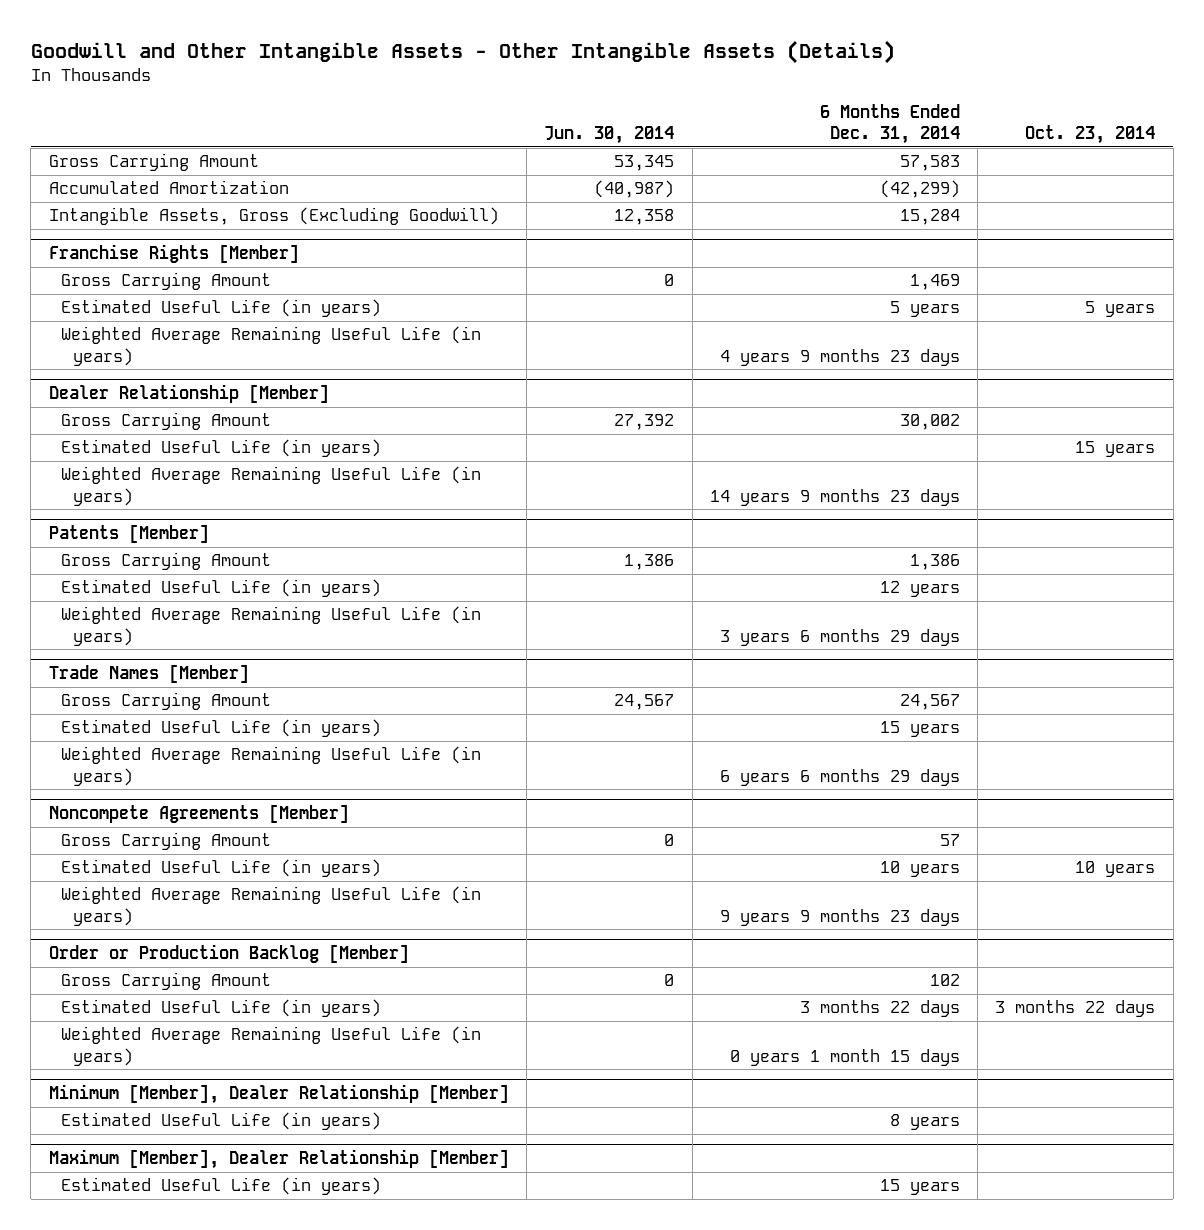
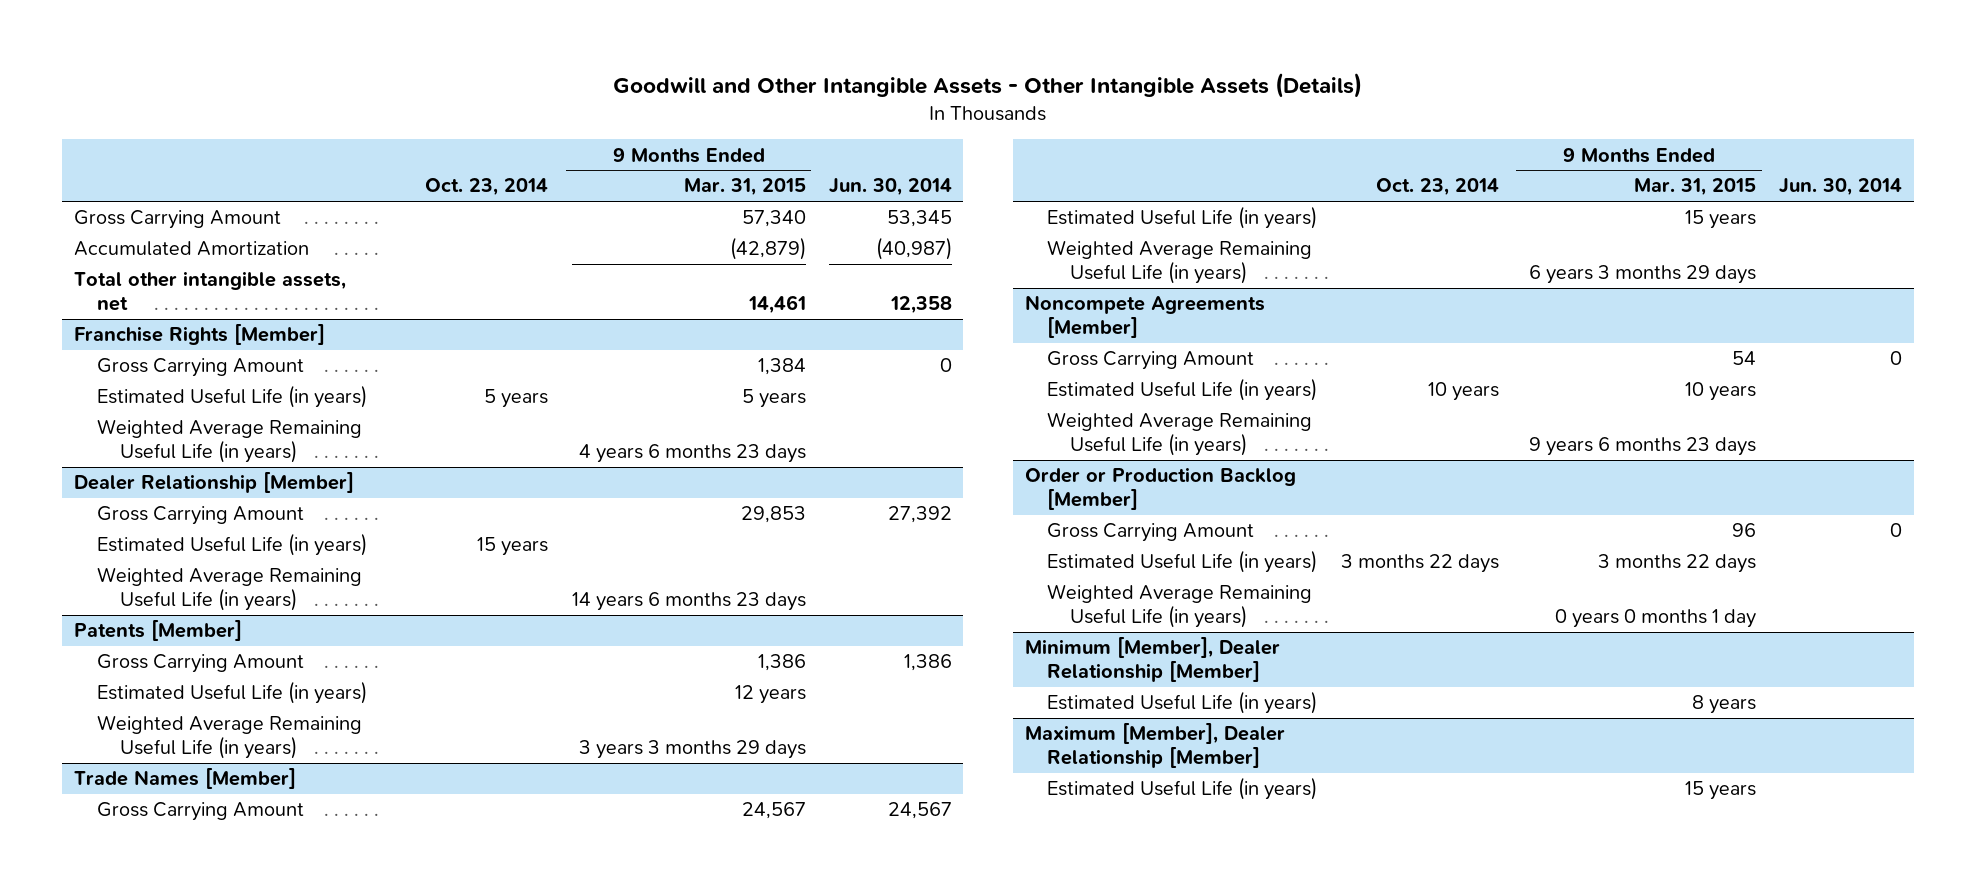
- | Jun. 30, 2014 | 6 Months Ended Dec. 31, 2014 | Oct. 23, 2014
+ | Oct. 23, 2014 | 9 Months Ended Mar. 31, 2015 | Jun. 30, 2014
- Intangible Assets, Gross (Excluding Goodwill) | 12,358 | 15,284 |
+ Total other intangible assets, net | | 14,461 | 12,358

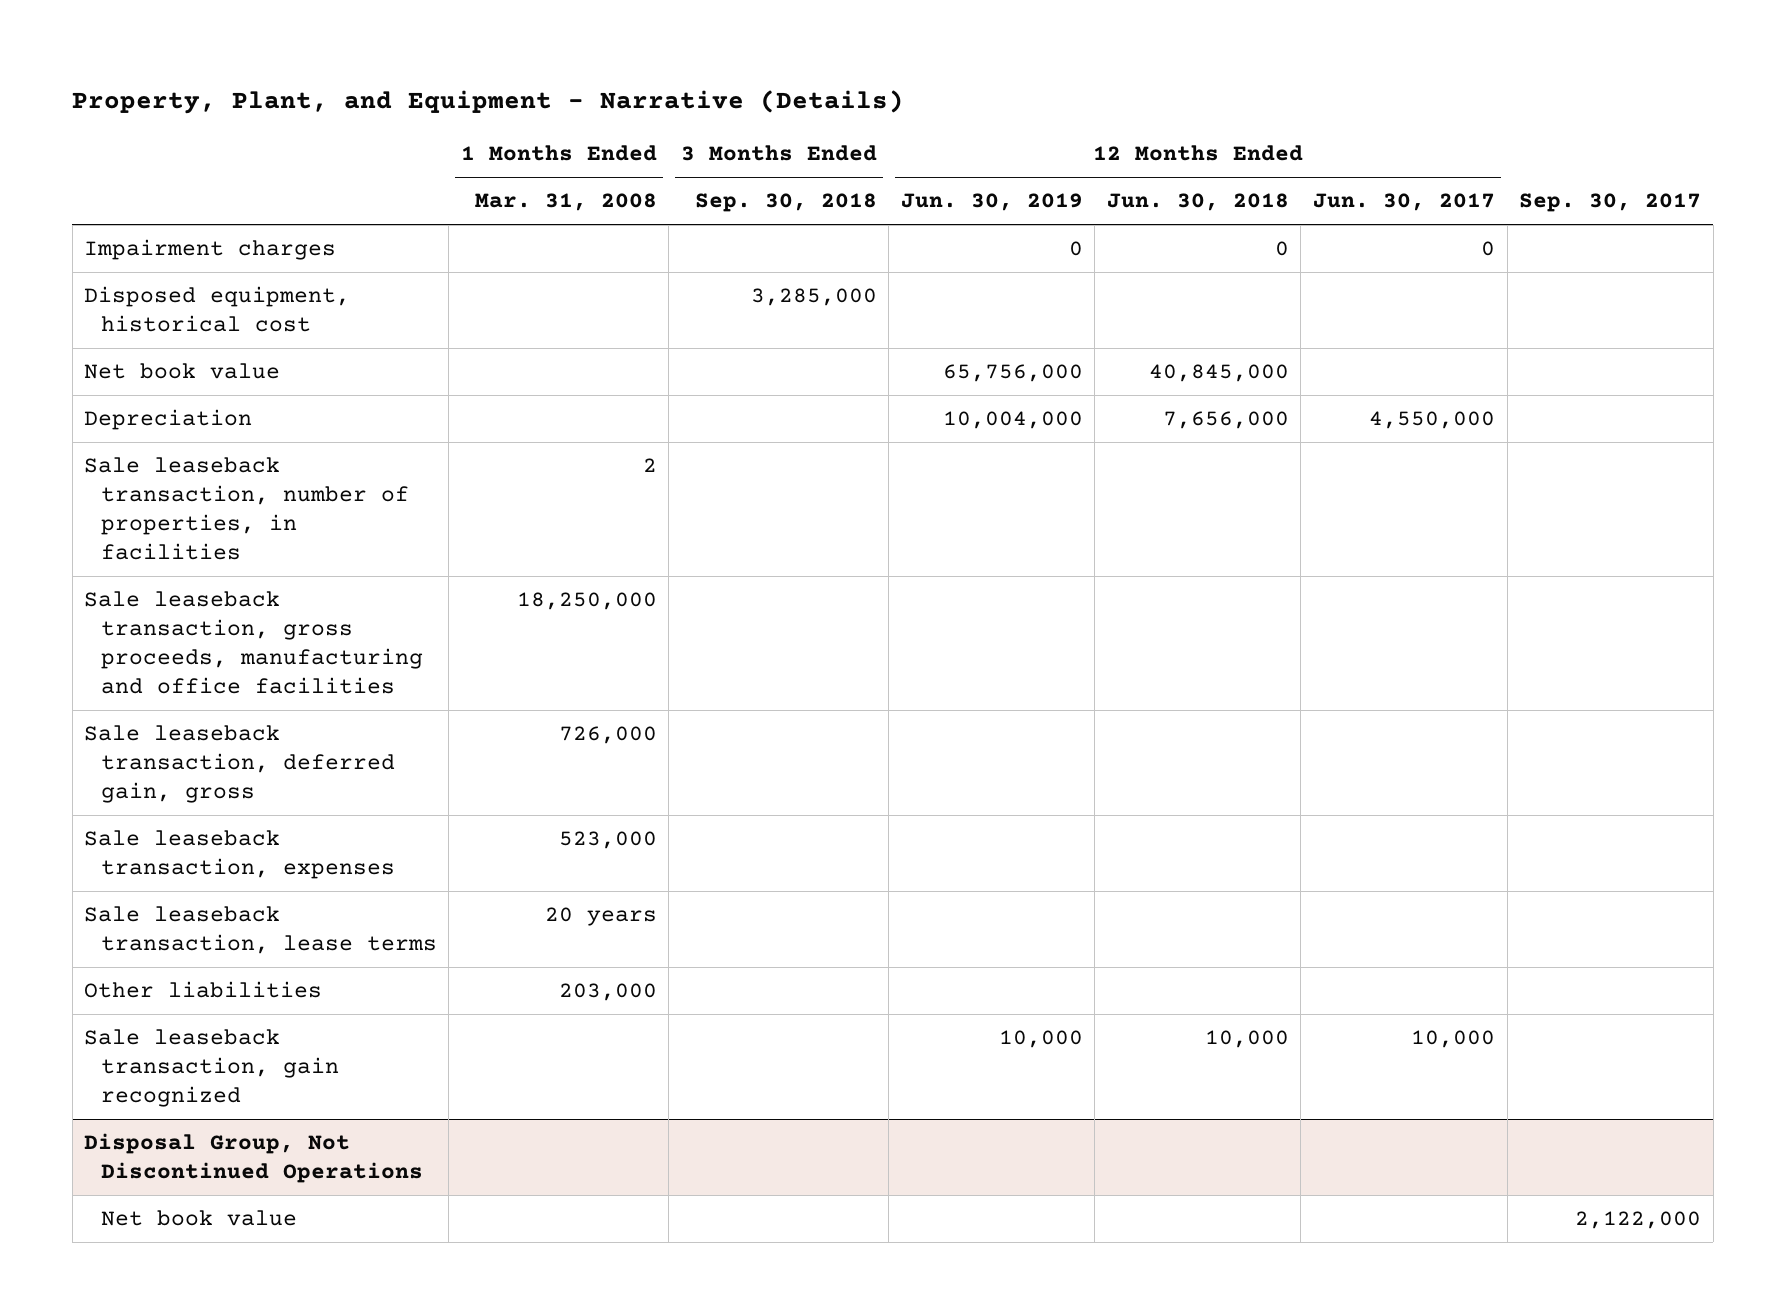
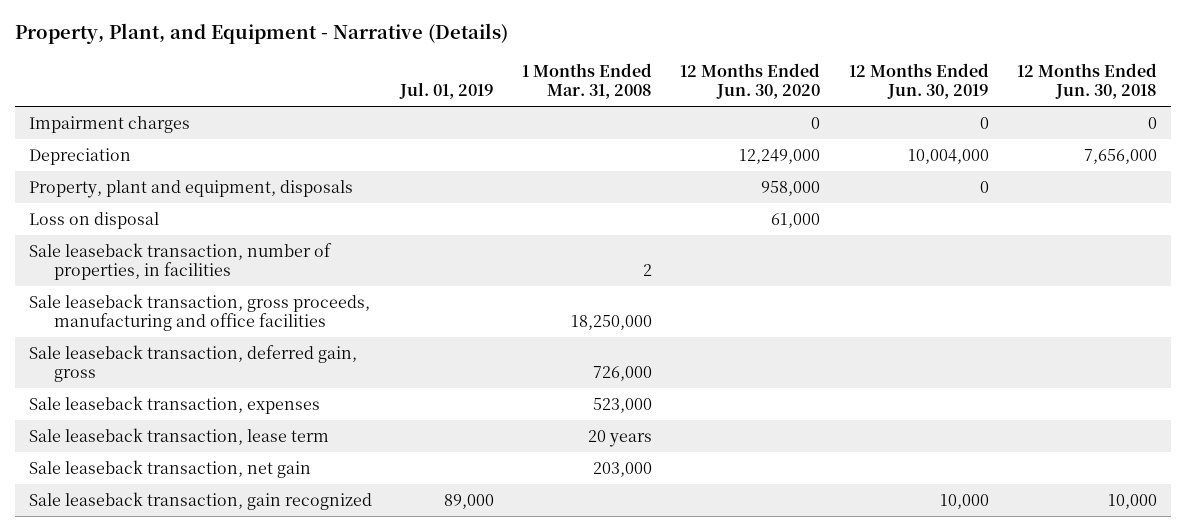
- | 1 Months Ended Mar. 31, 2008 | 3 Months Ended Sep. 30, 2018 | 12 Months Ended Jun. 30, 2019 | 12 Months Ended Jun. 30, 2018 | 12 Months Ended Jun. 30, 2017 | Sep. 30, 2017
+ | Jul. 01, 2019 | 1 Months Ended Mar. 31, 2008 | 12 Months Ended Jun. 30, 2020 | 12 Months Ended Jun. 30, 2019 | 12 Months Ended Jun. 30, 2018
- Disposed equipment, historical cost | | 3,285,000 | | | |
- Net book value | | | 65,756,000 | 40,845,000 | |
+ Property, plant and equipment, disposals | | | 958,000 | 0 |
+ Loss on disposal | | | 61,000 | |
- Sale leaseback transaction, lease terms | 20 years | | | | |
- Other liabilities | 203,000 | | | | |
+ Sale leaseback transaction, lease term | | 20 years | | |
+ Sale leaseback transaction, net gain | | 203,000 | | |
- Disposal Group, Not Discontinued Operations
- Net book value | | | | | | 2,122,000

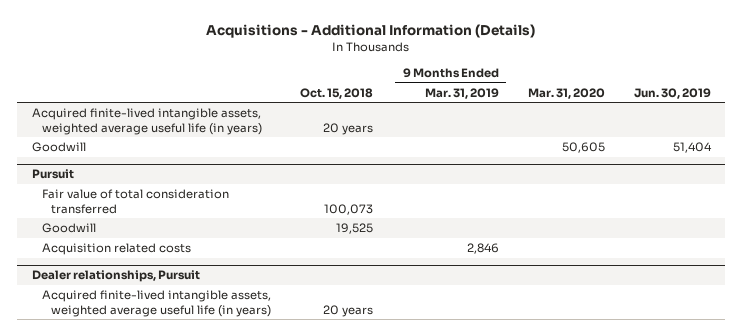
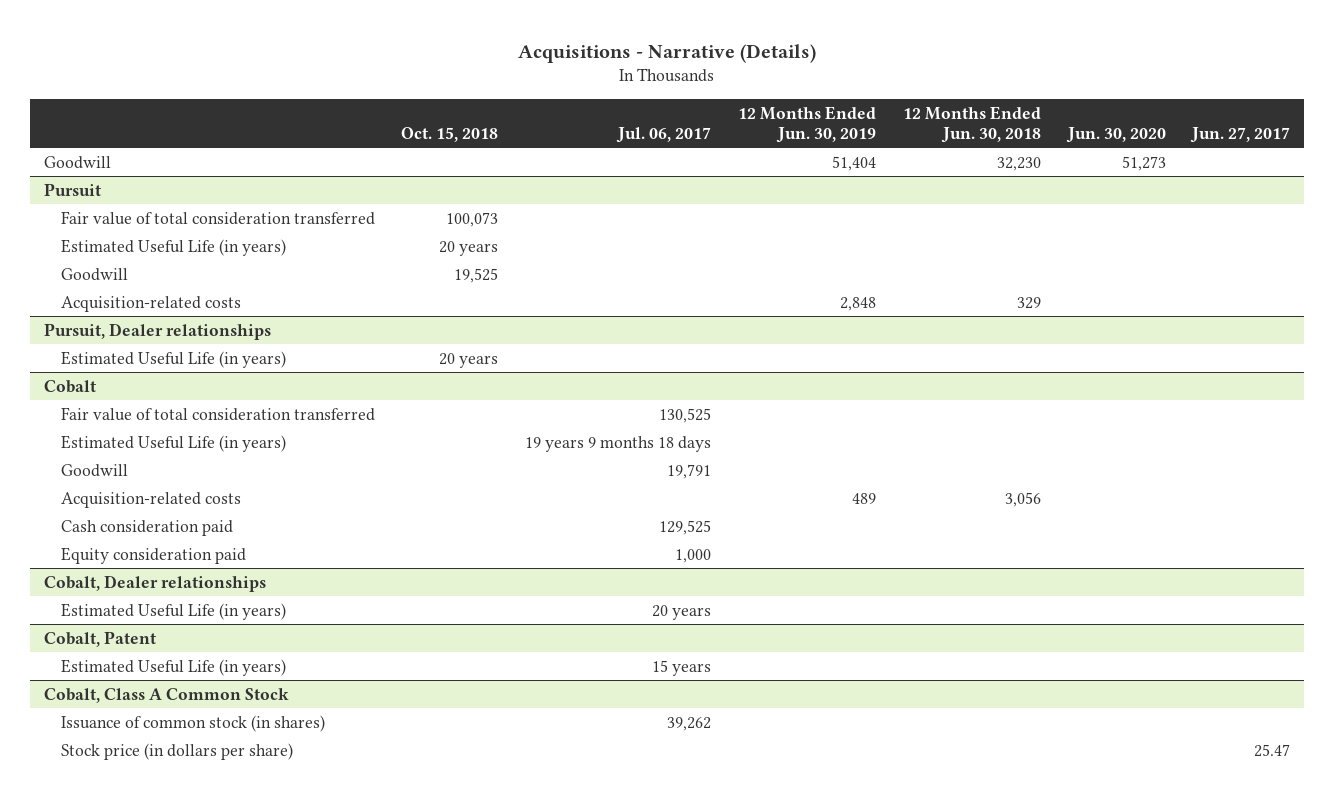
- Acquisitions - Additional Information (Details)
+ Acquisitions - Narrative (Details)
- | Oct. 15, 2018 | 9 Months Ended Mar. 31, 2019 | Mar. 31, 2020 | Jun. 30, 2019
+ | Oct. 15, 2018 | Jul. 06, 2017 | 12 Months Ended Jun. 30, 2019 | 12 Months Ended Jun. 30, 2018 | Jun. 30, 2020 | Jun. 27, 2017
- Acquired finite-lived intangible assets, weighted average useful life (in years) | 20 years | | |
@ Pursuit
+ Estimated Useful Life (in years) | 20 years | | | | |
- Acquisition related costs | | 2,846 | |
- Dealer relationships, Pursuit
- Acquired finite-lived intangible assets, weighted average useful life (in years) | 20 years | | |
@ Pursuit
+ Acquisition-related costs | | | 2,848 | 329 | |
+ Pursuit, Dealer relationships
+ Estimated Useful Life (in years) | 20 years | | | | |
+ Cobalt
+ Fair value of total consideration transferred | | 130,525 | | | |
+ Estimated Useful Life (in years) | | 19 years 9 months 18 days | | | |
+ Goodwill | | 19,791 | | | |
+ Acquisition-related costs | | | 489 | 3,056 | |
+ Cash consideration paid | | 129,525 | | | |
+ Equity consideration paid | | 1,000 | | | |
+ Cobalt, Dealer relationships
+ Estimated Useful Life (in years) | | 20 years | | | |
+ Cobalt, Patent
+ Estimated Useful Life (in years) | | 15 years | | | |
+ Cobalt, Class A Common Stock
+ Issuance of common stock (in shares) | | 39,262 | | | |
+ Stock price (in dollars per share) | | | | | | 25.47

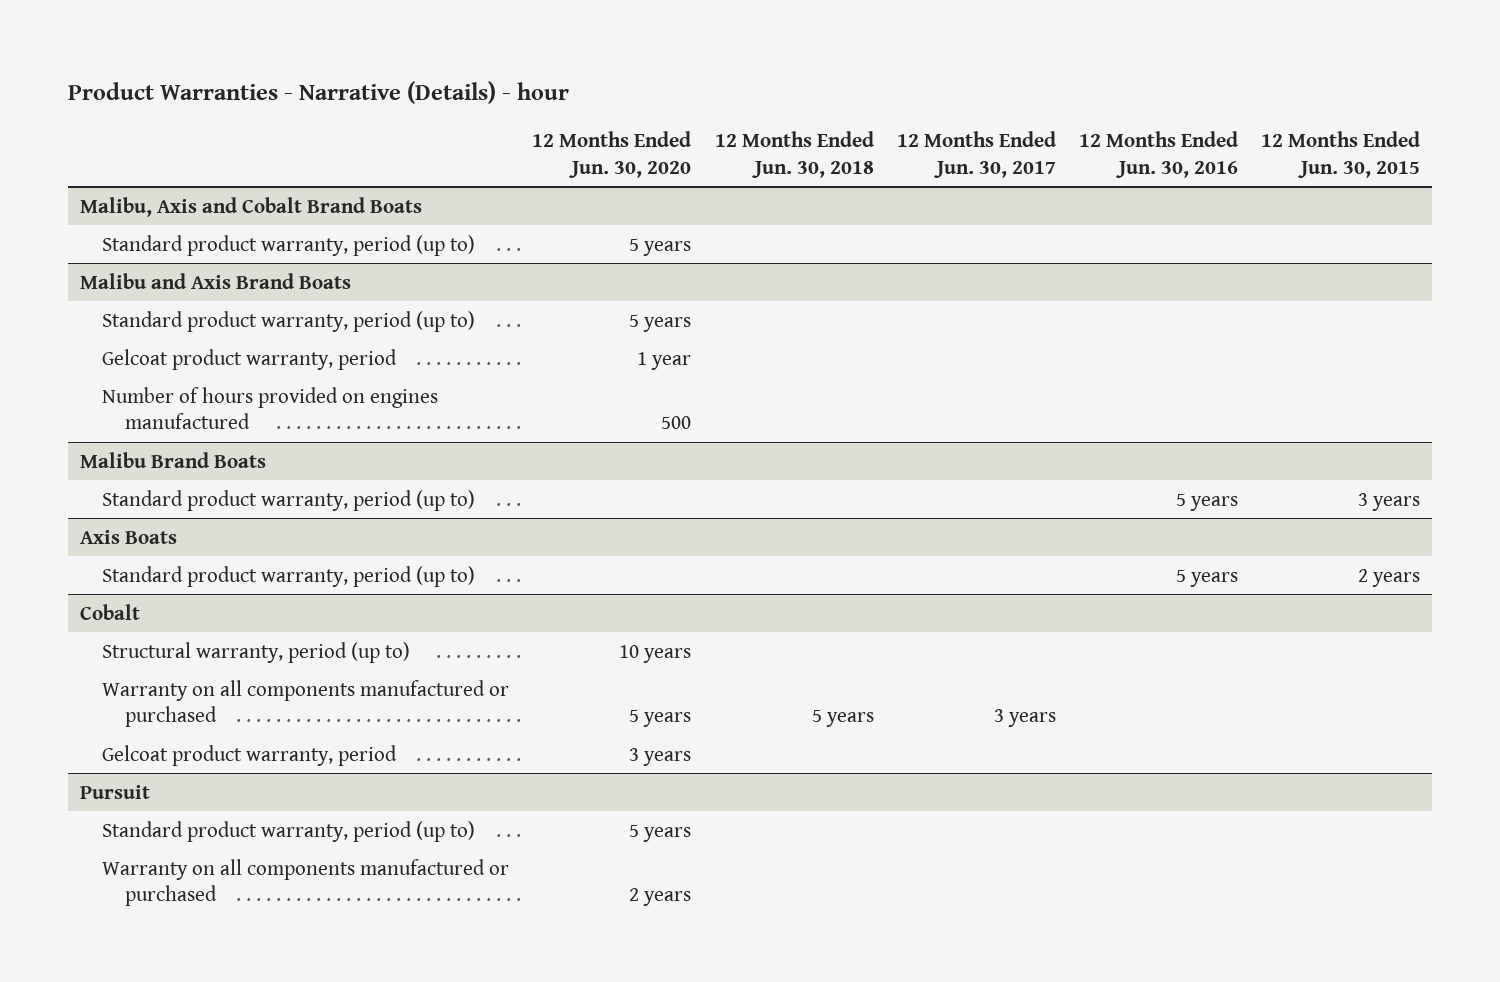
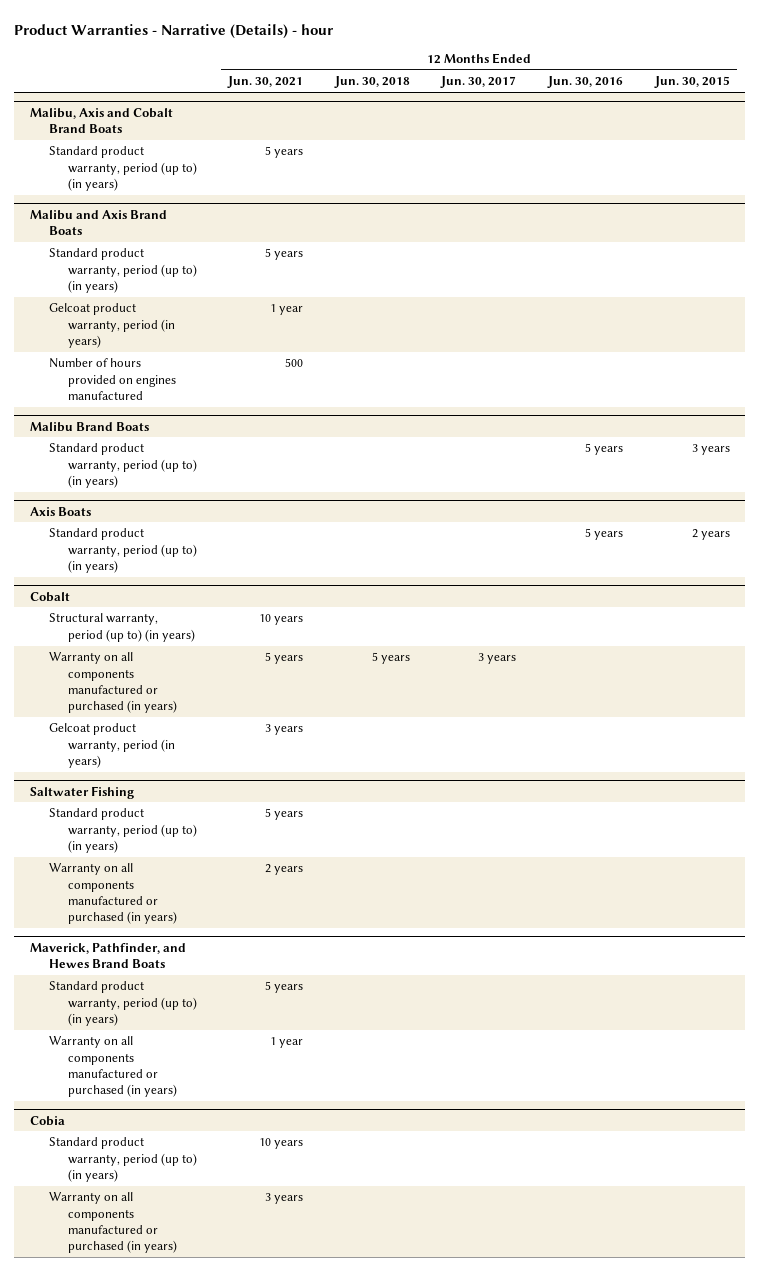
- | 12 Months Ended Jun. 30, 2020 | 12 Months Ended Jun. 30, 2018 | 12 Months Ended Jun. 30, 2017 | 12 Months Ended Jun. 30, 2016 | 12 Months Ended Jun. 30, 2015
+ | 12 Months Ended Jun. 30, 2021 | 12 Months Ended Jun. 30, 2018 | 12 Months Ended Jun. 30, 2017 | 12 Months Ended Jun. 30, 2016 | 12 Months Ended Jun. 30, 2015
@ Malibu, Axis and Cobalt Brand Boats
- Standard product warranty, period (up to) | 5 years | | | |
+ Standard product warranty, period (up to) (in years) | 5 years | | | |
@ Malibu and Axis Brand Boats
- Standard product warranty, period (up to) | 5 years | | | |
- Gelcoat product warranty, period | 1 year | | | |
+ Standard product warranty, period (up to) (in years) | 5 years | | | |
+ Gelcoat product warranty, period (in years) | 1 year | | | |
@ Malibu Brand Boats
- Standard product warranty, period (up to) | | | | 5 years | 3 years
+ Standard product warranty, period (up to) (in years) | | | | 5 years | 3 years
@ Axis Boats
- Standard product warranty, period (up to) | | | | 5 years | 2 years
+ Standard product warranty, period (up to) (in years) | | | | 5 years | 2 years
@ Cobalt
- Structural warranty, period (up to) | 10 years | | | |
- Warranty on all components manufactured or purchased | 5 years | 5 years | 3 years | |
- Gelcoat product warranty, period | 3 years | | | |
- Pursuit
- Standard product warranty, period (up to) | 5 years | | | |
- Warranty on all components manufactured or purchased | 2 years | | | |
@ Cobalt
+ Structural warranty, period (up to) (in years) | 10 years | | | |
+ Warranty on all components manufactured or purchased (in years) | 5 years | 5 years | 3 years | |
+ Gelcoat product warranty, period (in years) | 3 years | | | |
+ Saltwater Fishing
+ Standard product warranty, period (up to) (in years) | 5 years | | | |
+ Warranty on all components manufactured or purchased (in years) | 2 years | | | |
+ Maverick, Pathfinder, and Hewes Brand Boats
+ Standard product warranty, period (up to) (in years) | 5 years | | | |
+ Warranty on all components manufactured or purchased (in years) | 1 year | | | |
+ Cobia
+ Standard product warranty, period (up to) (in years) | 10 years | | | |
+ Warranty on all components manufactured or purchased (in years) | 3 years | | | |

